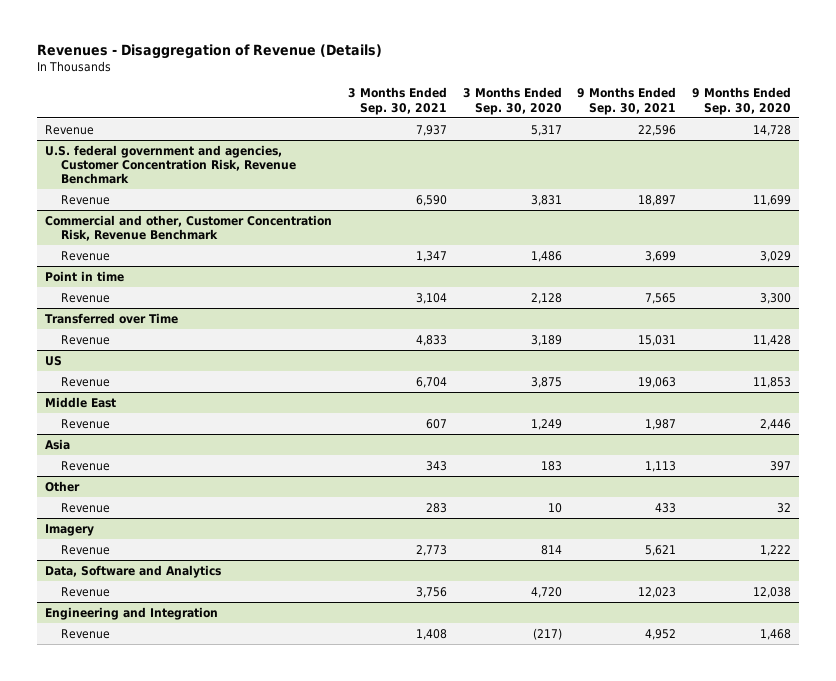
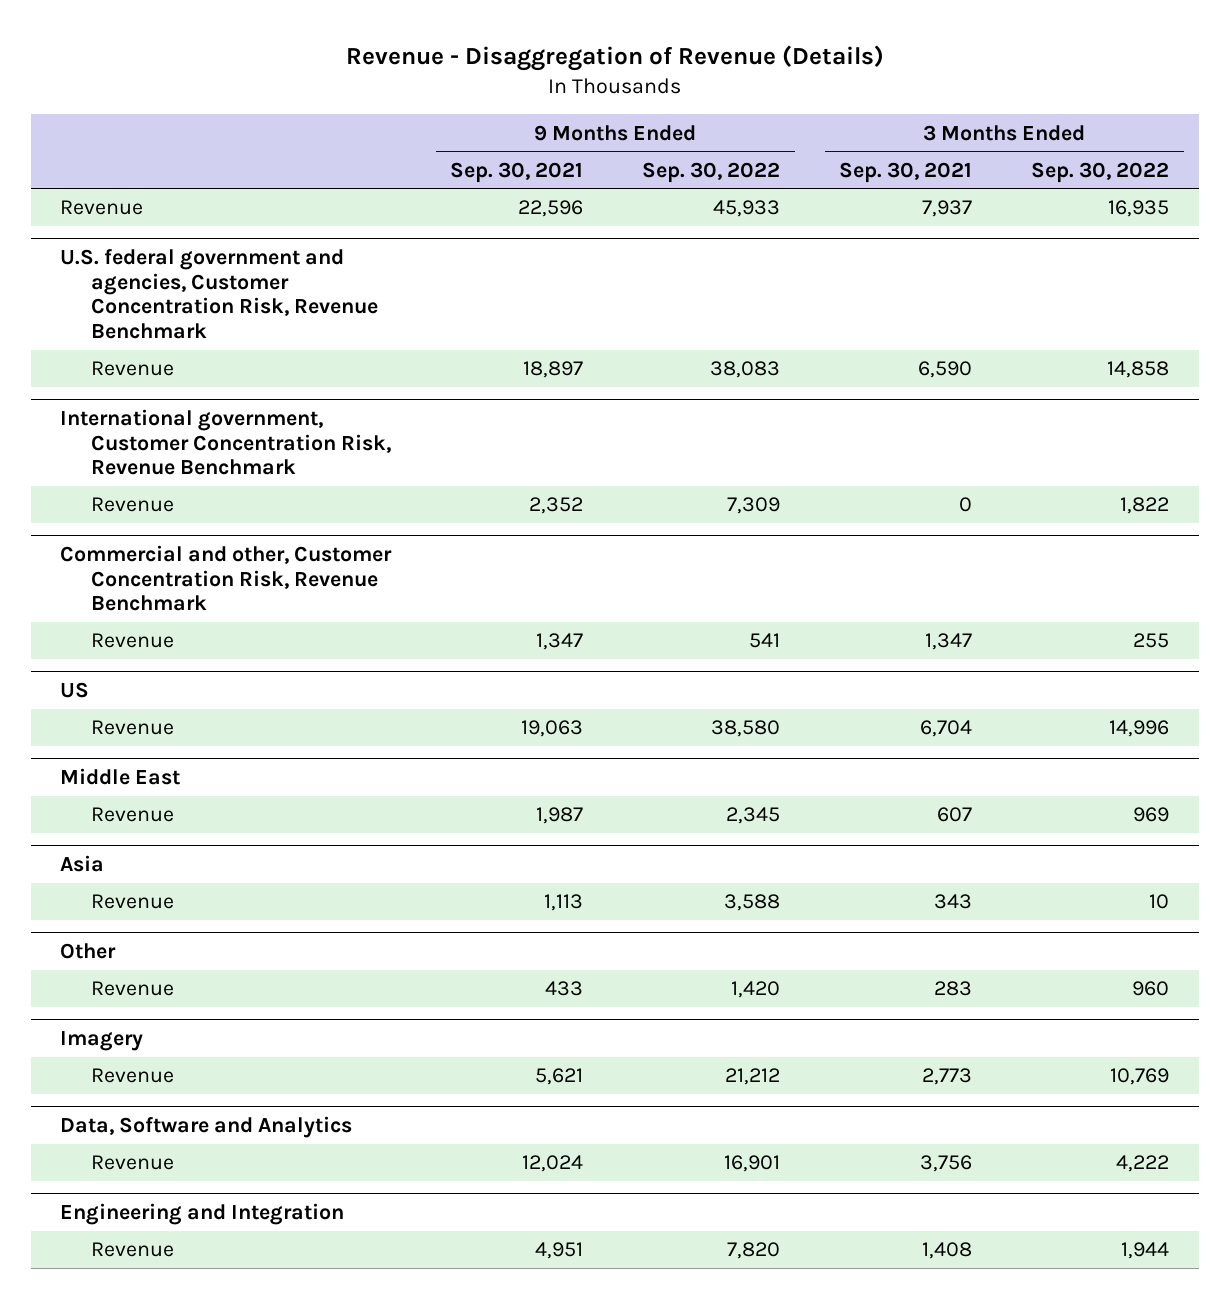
- Revenues - Disaggregation of Revenue (Details)
+ Revenue - Disaggregation of Revenue (Details)
- | 3 Months Ended Sep. 30, 2021 | 3 Months Ended Sep. 30, 2020 | 9 Months Ended Sep. 30, 2021 | 9 Months Ended Sep. 30, 2020
+ | 9 Months Ended Sep. 30, 2021 | 9 Months Ended Sep. 30, 2022 | 3 Months Ended Sep. 30, 2021 | 3 Months Ended Sep. 30, 2022
+ International government, Customer Concentration Risk, Revenue Benchmark
+ Revenue | 2,352 | 7,309 | 0 | 1,822
@ Commercial and other, Customer Concentration Risk, Revenue Benchmark
- Revenue | 1,347 | 1,486 | 3,699 | 3,029
- Point in time
- Revenue | 3,104 | 2,128 | 7,565 | 3,300
- Transferred over Time
- Revenue | 4,833 | 3,189 | 15,031 | 11,428
@ Commercial and other, Customer Concentration Risk, Revenue Benchmark
+ Revenue | 1,347 | 541 | 1,347 | 255
@ Data, Software and Analytics
- Revenue | 3,756 | 4,720 | 12,023 | 12,038
+ Revenue | 12,024 | 16,901 | 3,756 | 4,222
@ Engineering and Integration
- Revenue | 1,408 | (217) | 4,952 | 1,468
+ Revenue | 4,951 | 7,820 | 1,408 | 1,944

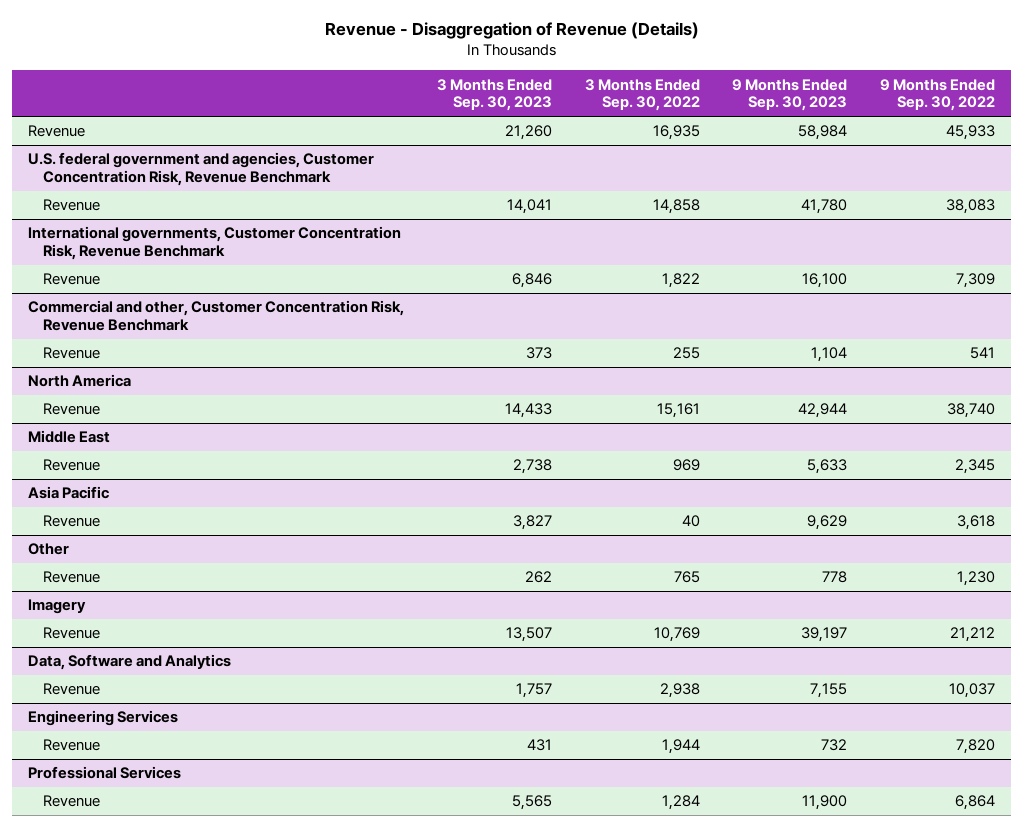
- | 9 Months Ended Sep. 30, 2021 | 9 Months Ended Sep. 30, 2022 | 3 Months Ended Sep. 30, 2021 | 3 Months Ended Sep. 30, 2022
+ | 3 Months Ended Sep. 30, 2023 | 3 Months Ended Sep. 30, 2022 | 9 Months Ended Sep. 30, 2023 | 9 Months Ended Sep. 30, 2022
- International government, Customer Concentration Risk, Revenue Benchmark
+ International governments, Customer Concentration Risk, Revenue Benchmark
- US
- Revenue | 19,063 | 38,580 | 6,704 | 14,996
+ North America
+ Revenue | 14,433 | 15,161 | 42,944 | 38,740
- Asia
- Revenue | 1,113 | 3,588 | 343 | 10
+ Asia Pacific
+ Revenue | 3,827 | 40 | 9,629 | 3,618
@ Other
- Revenue | 433 | 1,420 | 283 | 960
+ Revenue | 262 | 765 | 778 | 1,230
@ Data, Software and Analytics
- Revenue | 12,024 | 16,901 | 3,756 | 4,222
- Engineering and Integration
@ Data, Software and Analytics
+ Revenue | 1,757 | 2,938 | 7,155 | 10,037
+ Engineering Services
+ Professional Services
+ Revenue | 5,565 | 1,284 | 11,900 | 6,864

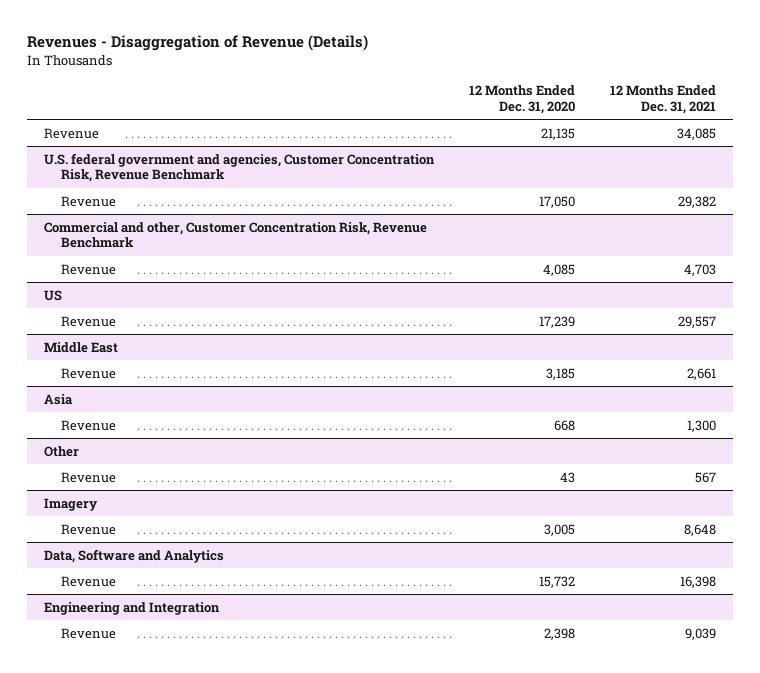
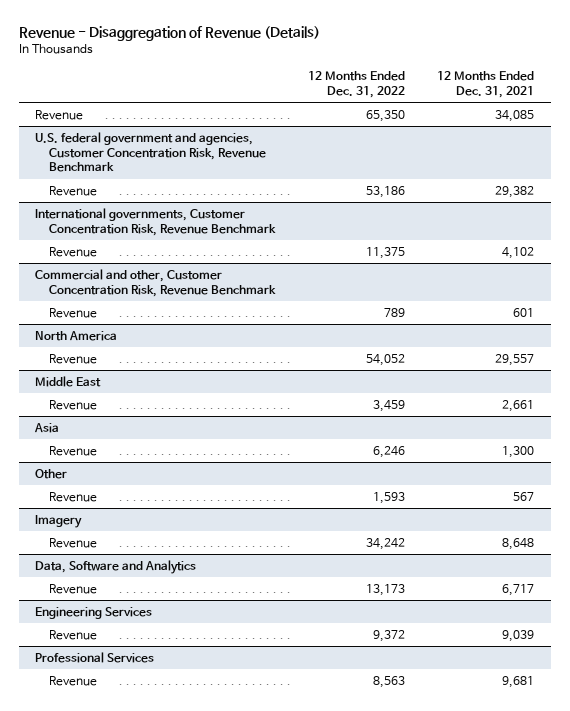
- Revenues - Disaggregation of Revenue (Details)
+ Revenue - Disaggregation of Revenue (Details)
- | 12 Months Ended Dec. 31, 2020 | 12 Months Ended Dec. 31, 2021
+ | 12 Months Ended Dec. 31, 2022 | 12 Months Ended Dec. 31, 2021
+ International governments, Customer Concentration Risk, Revenue Benchmark
+ Revenue | 11,375 | 4,102
@ Commercial and other, Customer Concentration Risk, Revenue Benchmark
- Revenue | 4,085 | 4,703
- US
@ Commercial and other, Customer Concentration Risk, Revenue Benchmark
+ Revenue | 789 | 601
+ North America
@ Data, Software and Analytics
- Revenue | 15,732 | 16,398
- Engineering and Integration
@ Data, Software and Analytics
+ Revenue | 13,173 | 6,717
+ Engineering Services
+ Professional Services
+ Revenue | 8,563 | 9,681

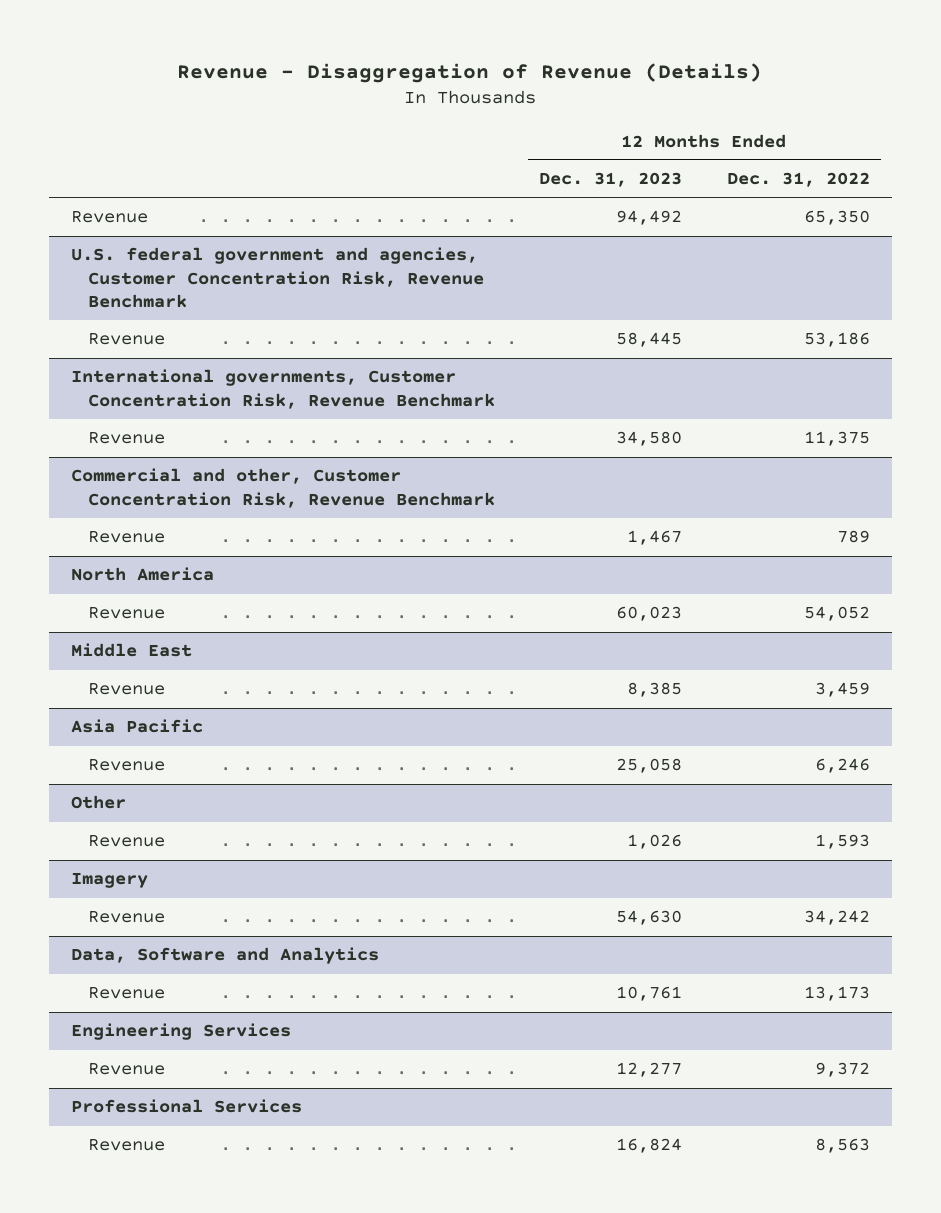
- | 12 Months Ended Dec. 31, 2022 | 12 Months Ended Dec. 31, 2021
+ | 12 Months Ended Dec. 31, 2023 | 12 Months Ended Dec. 31, 2022
- Asia
+ Asia Pacific

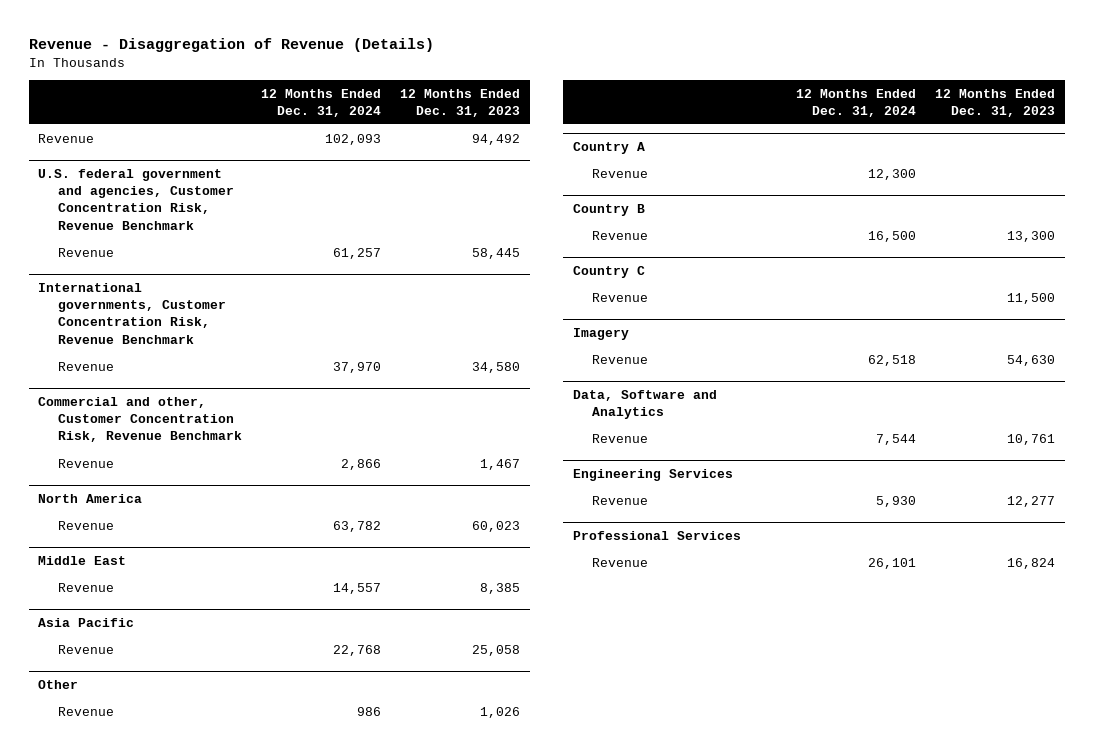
- | 12 Months Ended Dec. 31, 2023 | 12 Months Ended Dec. 31, 2022
+ | 12 Months Ended Dec. 31, 2024 | 12 Months Ended Dec. 31, 2023
+ Country A
+ Revenue | 12,300 |
+ Country B
+ Revenue | 16,500 | 13,300
+ Country C
+ Revenue | | 11,500

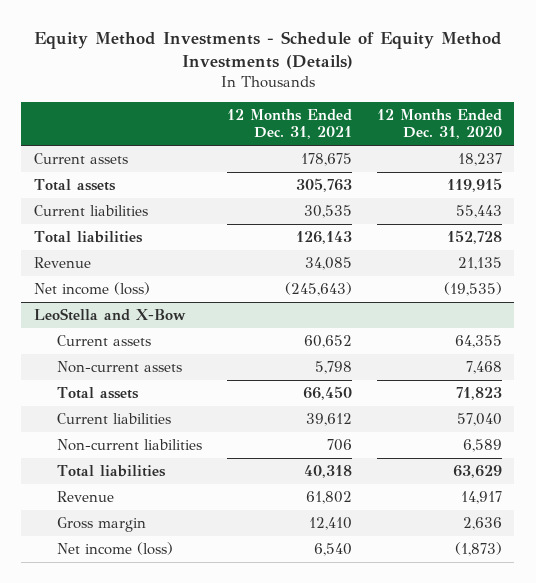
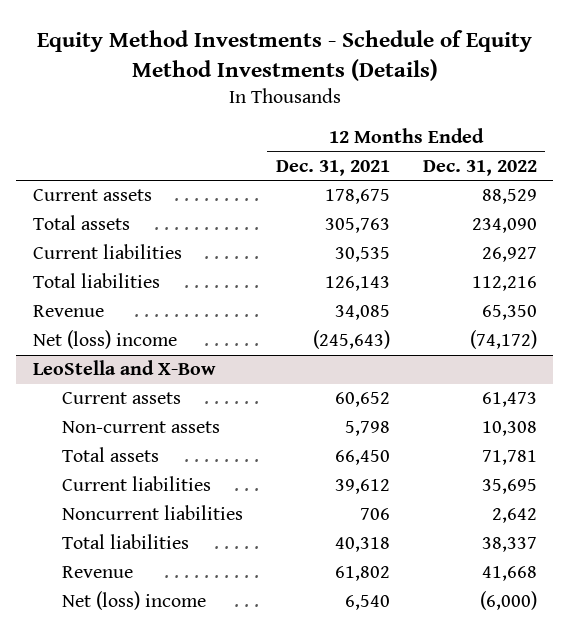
- | 12 Months Ended Dec. 31, 2021 | 12 Months Ended Dec. 31, 2020
+ | 12 Months Ended Dec. 31, 2021 | 12 Months Ended Dec. 31, 2022
- Net income (loss) | (245,643) | (19,535)
+ Net (loss) income | (245,643) | (74,172)
@ LeoStella and X-Bow
- Non-current liabilities | 706 | 6,589
+ Noncurrent liabilities | 706 | 2,642
- Gross margin | 12,410 | 2,636
- Net income (loss) | 6,540 | (1,873)
+ Net (loss) income | 6,540 | (6,000)

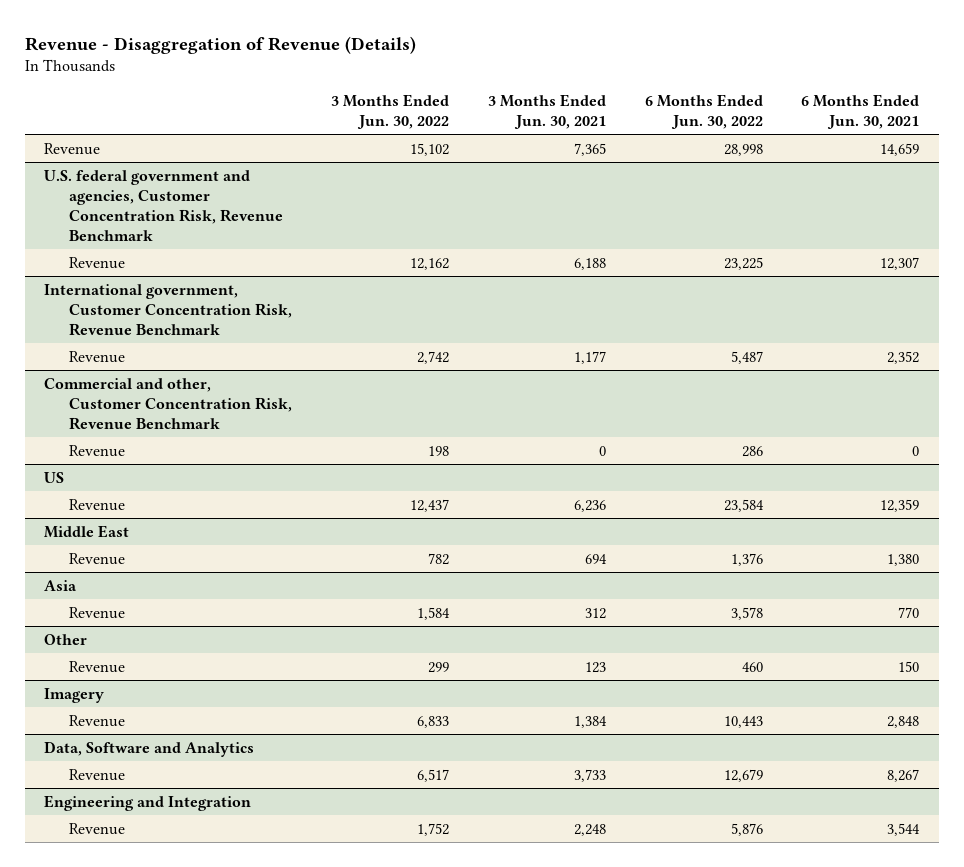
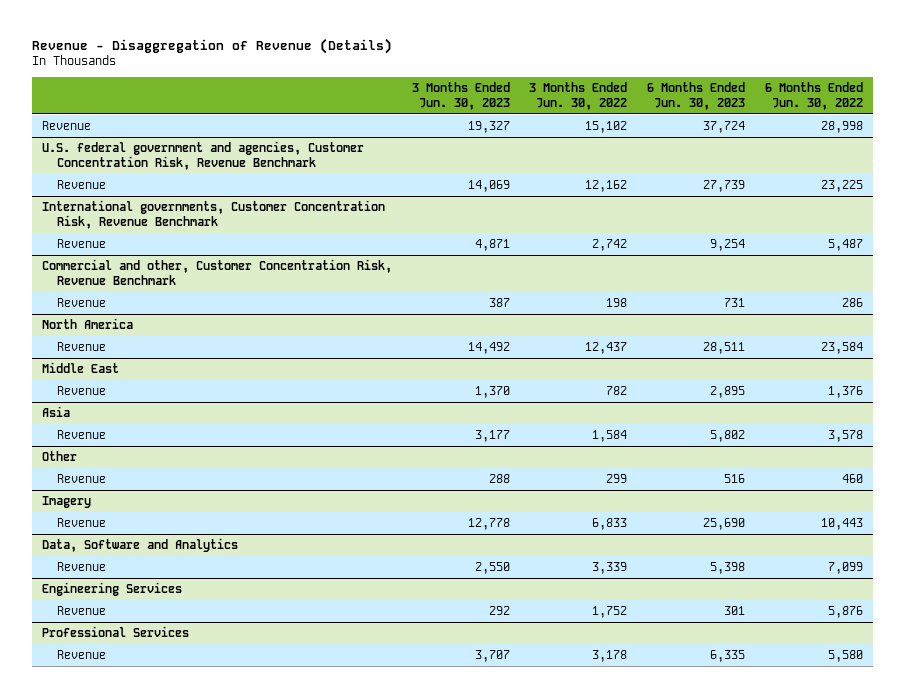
- | 3 Months Ended Jun. 30, 2022 | 3 Months Ended Jun. 30, 2021 | 6 Months Ended Jun. 30, 2022 | 6 Months Ended Jun. 30, 2021
+ | 3 Months Ended Jun. 30, 2023 | 3 Months Ended Jun. 30, 2022 | 6 Months Ended Jun. 30, 2023 | 6 Months Ended Jun. 30, 2022
- International government, Customer Concentration Risk, Revenue Benchmark
+ International governments, Customer Concentration Risk, Revenue Benchmark
- US
+ North America
@ Data, Software and Analytics
- Revenue | 6,517 | 3,733 | 12,679 | 8,267
- Engineering and Integration
@ Data, Software and Analytics
+ Revenue | 2,550 | 3,339 | 5,398 | 7,099
+ Engineering Services
+ Professional Services
+ Revenue | 3,707 | 3,178 | 6,335 | 5,580

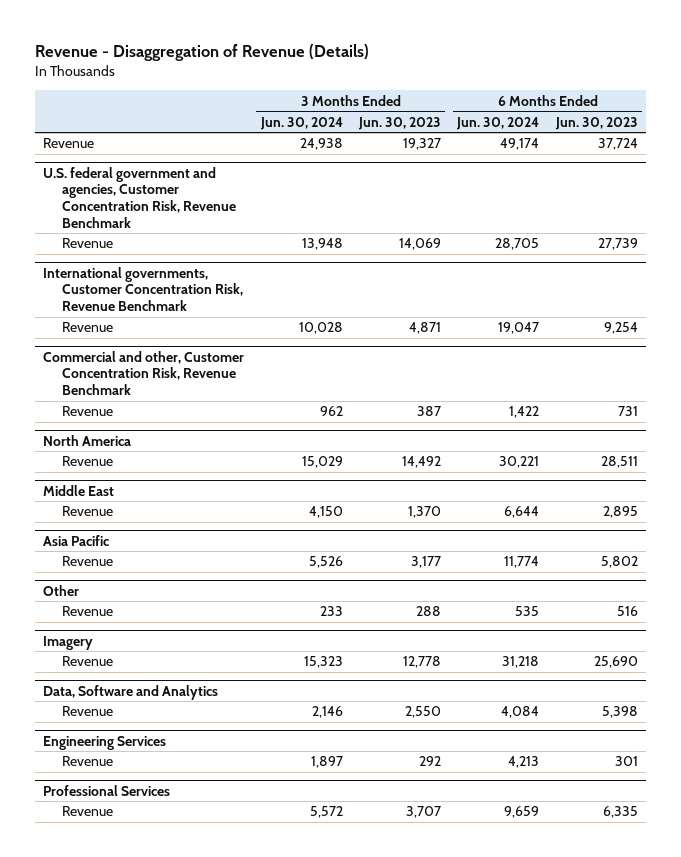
- | 3 Months Ended Jun. 30, 2023 | 3 Months Ended Jun. 30, 2022 | 6 Months Ended Jun. 30, 2023 | 6 Months Ended Jun. 30, 2022
+ | 3 Months Ended Jun. 30, 2024 | 3 Months Ended Jun. 30, 2023 | 6 Months Ended Jun. 30, 2024 | 6 Months Ended Jun. 30, 2023
- Asia
+ Asia Pacific

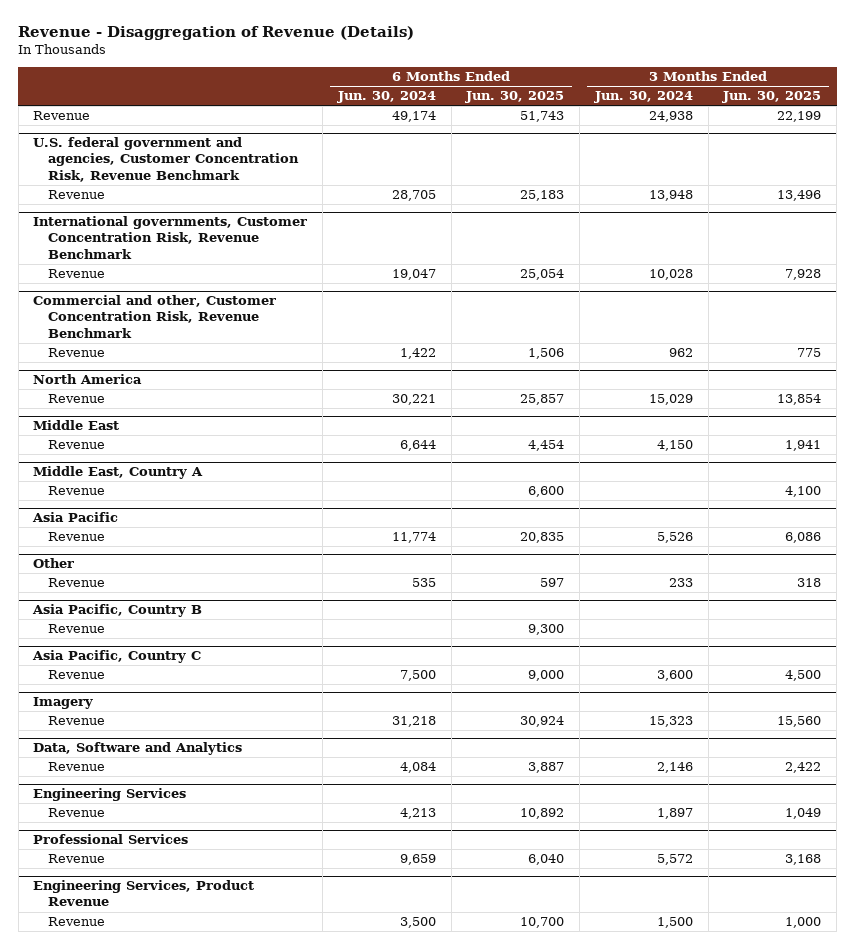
- | 3 Months Ended Jun. 30, 2024 | 3 Months Ended Jun. 30, 2023 | 6 Months Ended Jun. 30, 2024 | 6 Months Ended Jun. 30, 2023
+ | 6 Months Ended Jun. 30, 2024 | 6 Months Ended Jun. 30, 2025 | 3 Months Ended Jun. 30, 2024 | 3 Months Ended Jun. 30, 2025
+ Middle East, Country A
+ Revenue | | 6,600 | | 4,100
+ Asia Pacific, Country B
+ Revenue | | 9,300 | |
+ Asia Pacific, Country C
+ Revenue | 7,500 | 9,000 | 3,600 | 4,500
+ Engineering Services, Product Revenue
+ Revenue | 3,500 | 10,700 | 1,500 | 1,000

